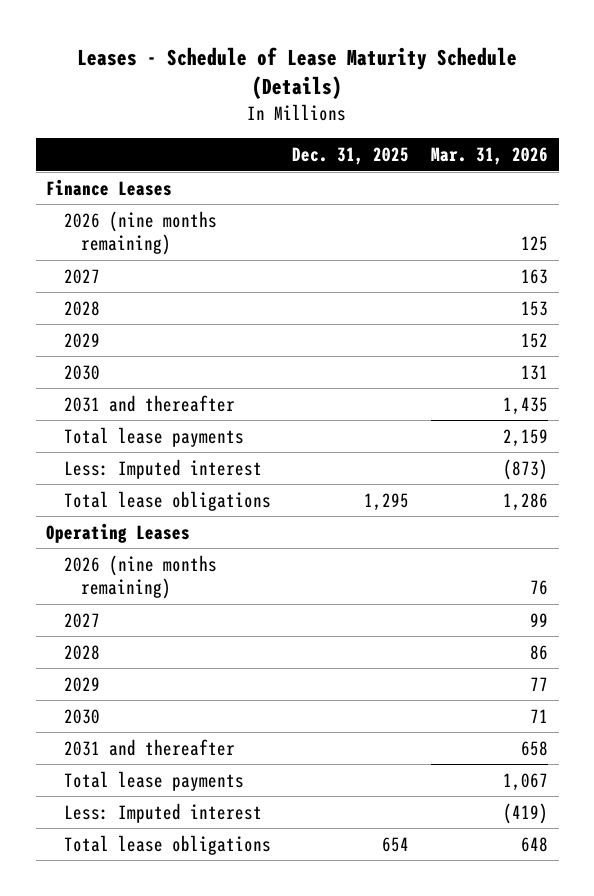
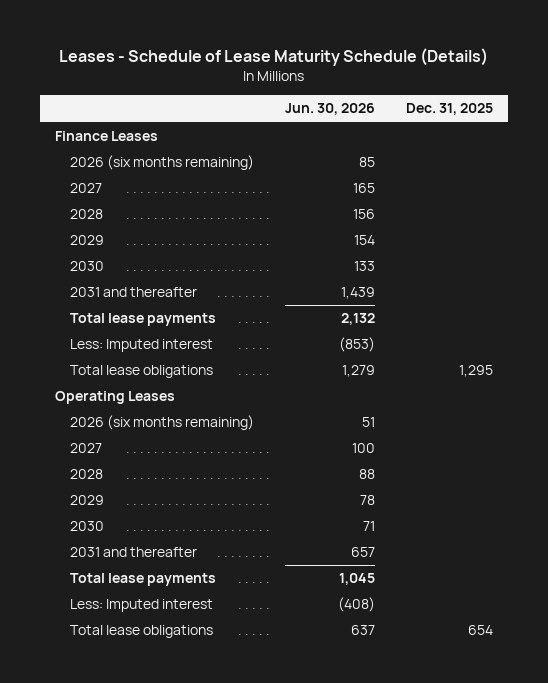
- | Dec. 31, 2025 | Mar. 31, 2026
+ | Jun. 30, 2026 | Dec. 31, 2025
- 2026 (nine months remaining) | | 125
+ 2026 (six months remaining) | 85 |
- 2026 (nine months remaining) | | 76
+ 2026 (six months remaining) | 51 |

